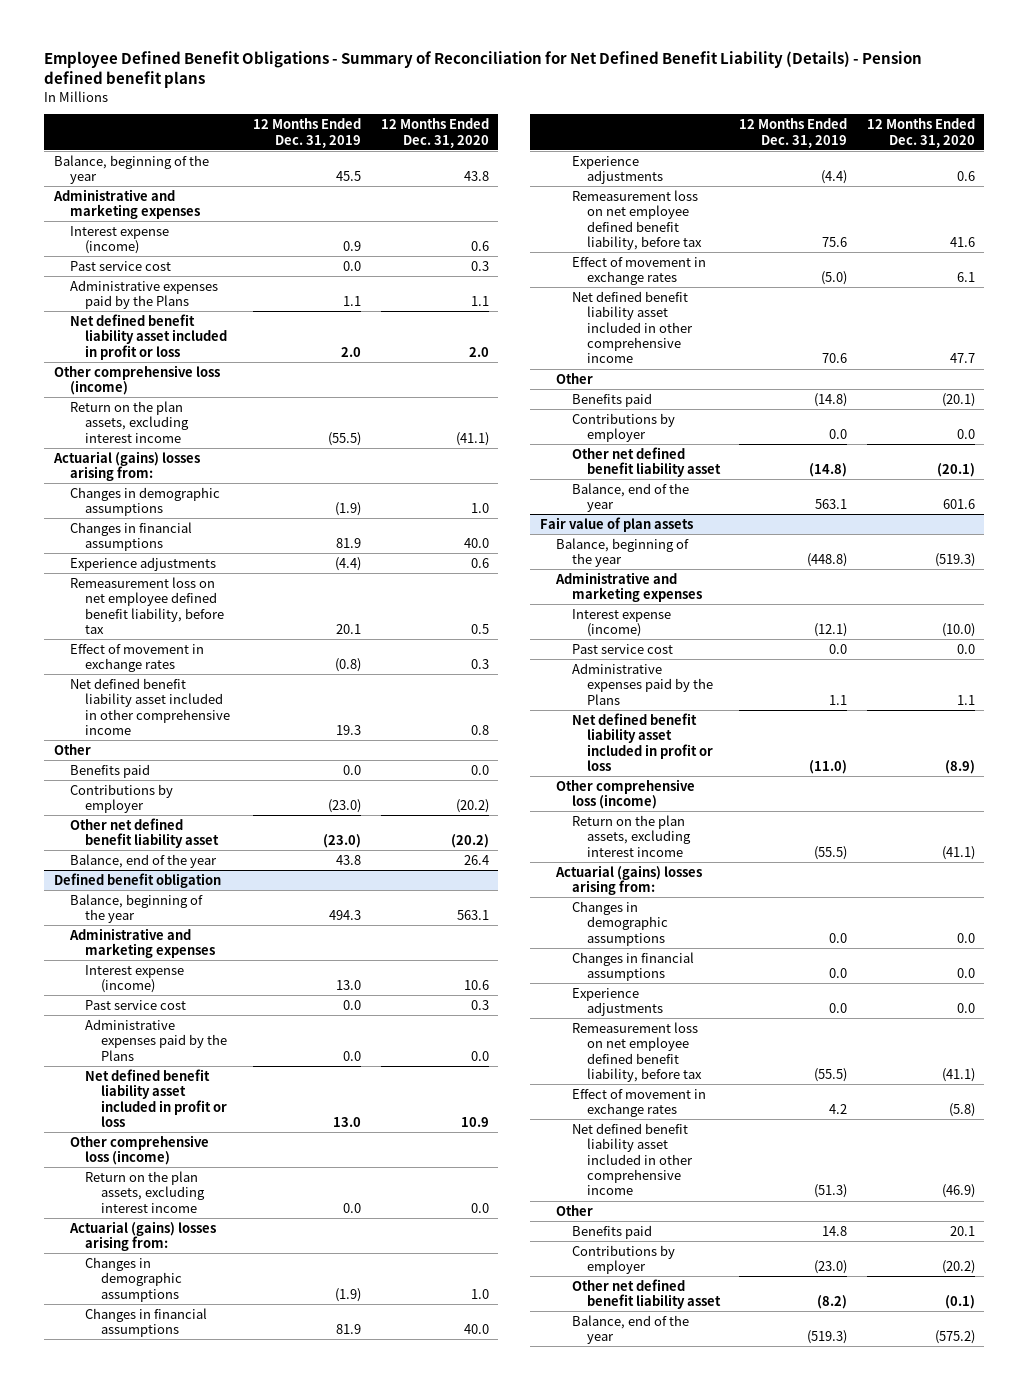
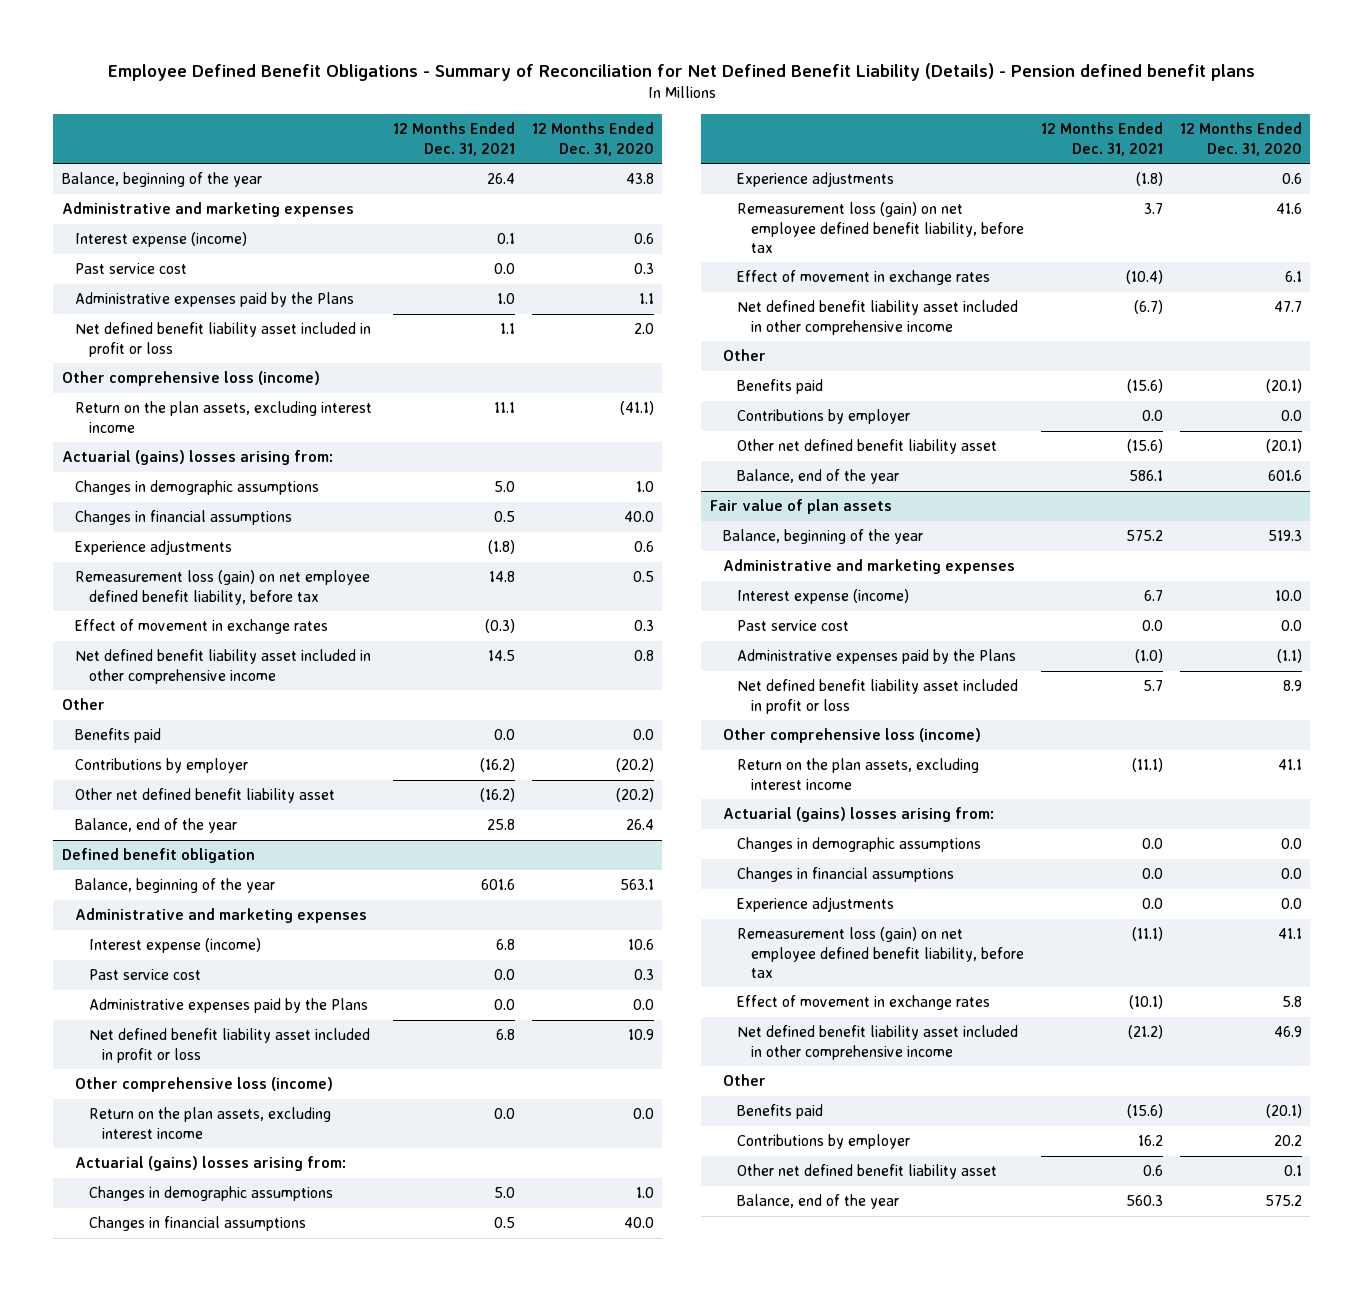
- | 12 Months Ended Dec. 31, 2019 | 12 Months Ended Dec. 31, 2020
+ | 12 Months Ended Dec. 31, 2021 | 12 Months Ended Dec. 31, 2020
- Remeasurement loss on net employee defined benefit liability, before tax | 20.1 | 0.5
+ Remeasurement loss (gain) on net employee defined benefit liability, before tax | 14.8 | 0.5
@ Defined benefit obligation
- Remeasurement loss on net employee defined benefit liability, before tax | 75.6 | 41.6
+ Remeasurement loss (gain) on net employee defined benefit liability, before tax | 3.7 | 41.6
@ Fair value of plan assets
- Balance, beginning of the year | (448.8) | (519.3)
+ Balance, beginning of the year | 575.2 | 519.3
- Interest expense (income) | (12.1) | (10.0)
+ Interest expense (income) | 6.7 | 10.0
- Administrative expenses paid by the Plans | 1.1 | 1.1
- Net defined benefit liability asset included in profit or loss | (11.0) | (8.9)
+ Administrative expenses paid by the Plans | (1.0) | (1.1)
+ Net defined benefit liability asset included in profit or loss | 5.7 | 8.9
- Return on the plan assets, excluding interest income | (55.5) | (41.1)
+ Return on the plan assets, excluding interest income | (11.1) | 41.1
- Remeasurement loss on net employee defined benefit liability, before tax | (55.5) | (41.1)
- Effect of movement in exchange rates | 4.2 | (5.8)
- Net defined benefit liability asset included in other comprehensive income | (51.3) | (46.9)
+ Remeasurement loss (gain) on net employee defined benefit liability, before tax | (11.1) | 41.1
+ Effect of movement in exchange rates | (10.1) | 5.8
+ Net defined benefit liability asset included in other comprehensive income | (21.2) | 46.9
- Benefits paid | 14.8 | 20.1
- Contributions by employer | (23.0) | (20.2)
- Other net defined benefit liability asset | (8.2) | (0.1)
- Balance, end of the year | (519.3) | (575.2)
+ Benefits paid | (15.6) | (20.1)
+ Contributions by employer | 16.2 | 20.2
+ Other net defined benefit liability asset | 0.6 | 0.1
+ Balance, end of the year | 560.3 | 575.2

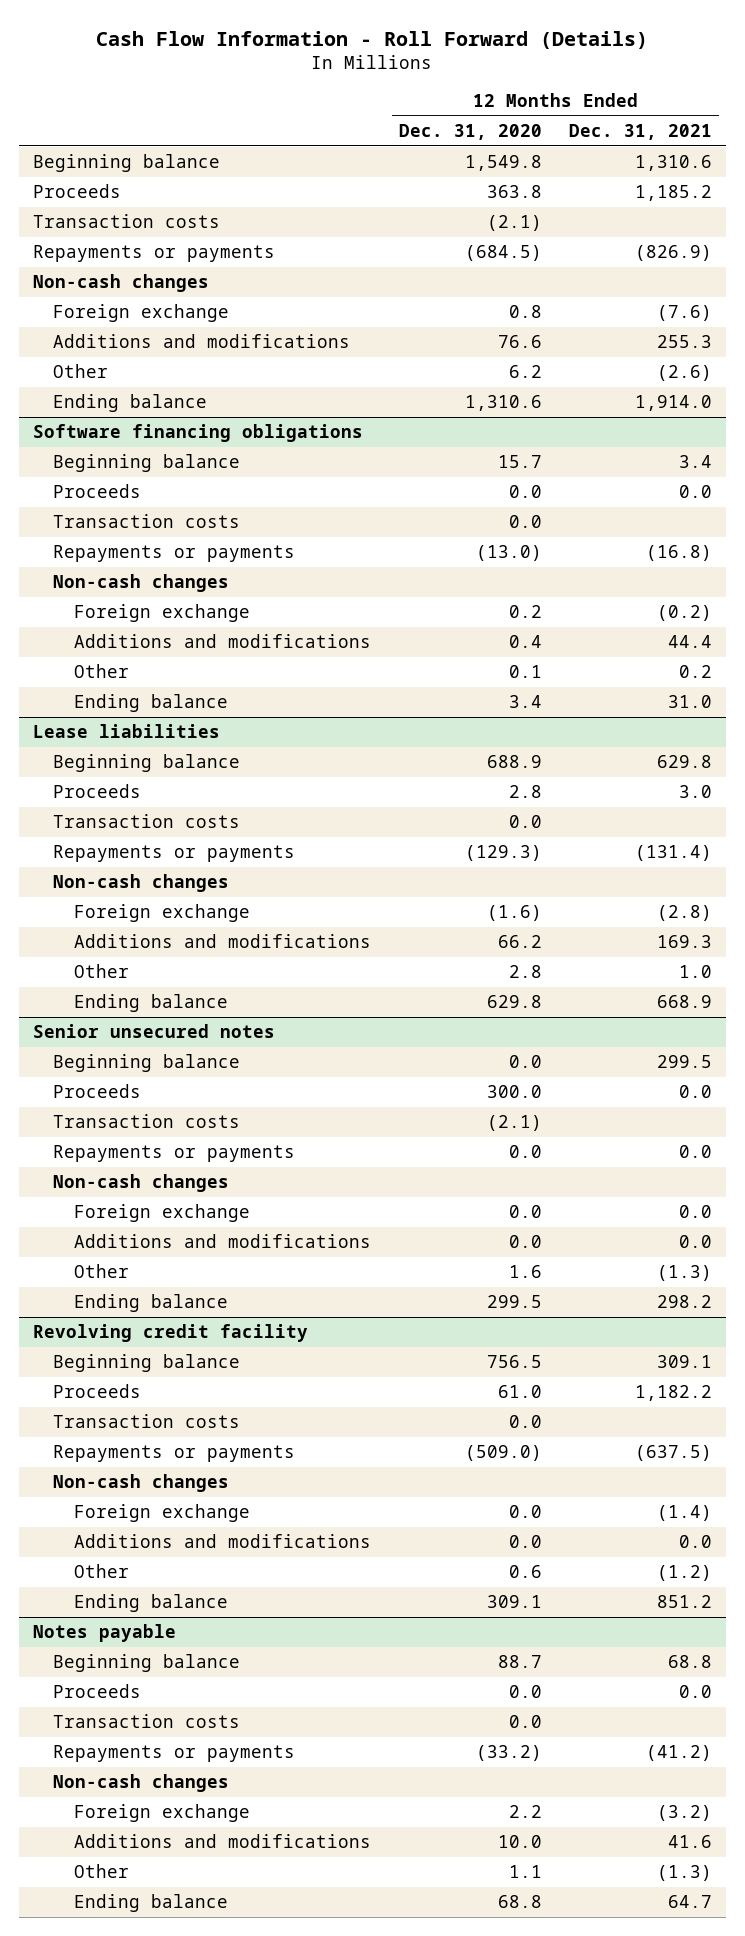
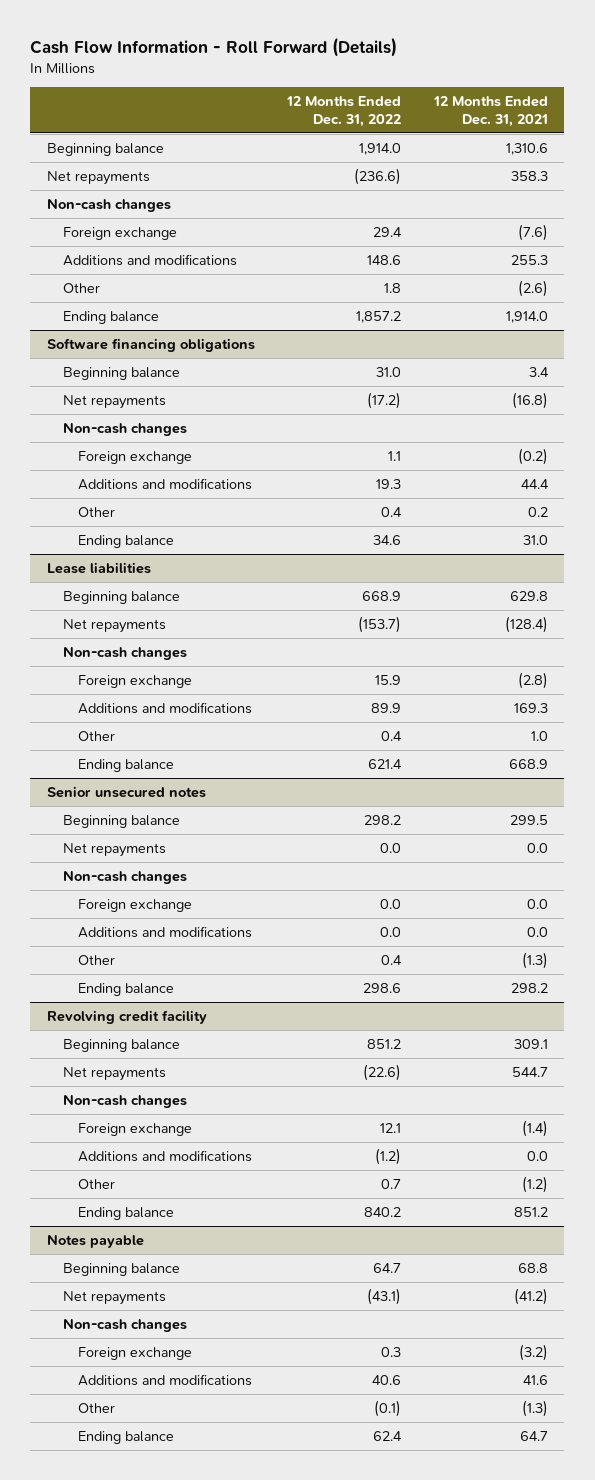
- | 12 Months Ended Dec. 31, 2020 | 12 Months Ended Dec. 31, 2021
+ | 12 Months Ended Dec. 31, 2022 | 12 Months Ended Dec. 31, 2021
- Proceeds | 363.8 | 1,185.2
- Transaction costs | (2.1) |
- Repayments or payments | (684.5) | (826.9)
+ Net repayments | (236.6) | 358.3
@ Software financing obligations
- Proceeds | 0.0 | 0.0
- Transaction costs | 0.0 |
- Repayments or payments | (13.0) | (16.8)
+ Net repayments | (17.2) | (16.8)
@ Lease liabilities
- Proceeds | 2.8 | 3.0
- Transaction costs | 0.0 |
- Repayments or payments | (129.3) | (131.4)
+ Net repayments | (153.7) | (128.4)
@ Senior unsecured notes
- Proceeds | 300.0 | 0.0
- Transaction costs | (2.1) |
- Repayments or payments | 0.0 | 0.0
+ Net repayments | 0.0 | 0.0
@ Revolving credit facility
- Proceeds | 61.0 | 1,182.2
- Transaction costs | 0.0 |
- Repayments or payments | (509.0) | (637.5)
+ Net repayments | (22.6) | 544.7
@ Notes payable
- Proceeds | 0.0 | 0.0
- Transaction costs | 0.0 |
- Repayments or payments | (33.2) | (41.2)
+ Net repayments | (43.1) | (41.2)

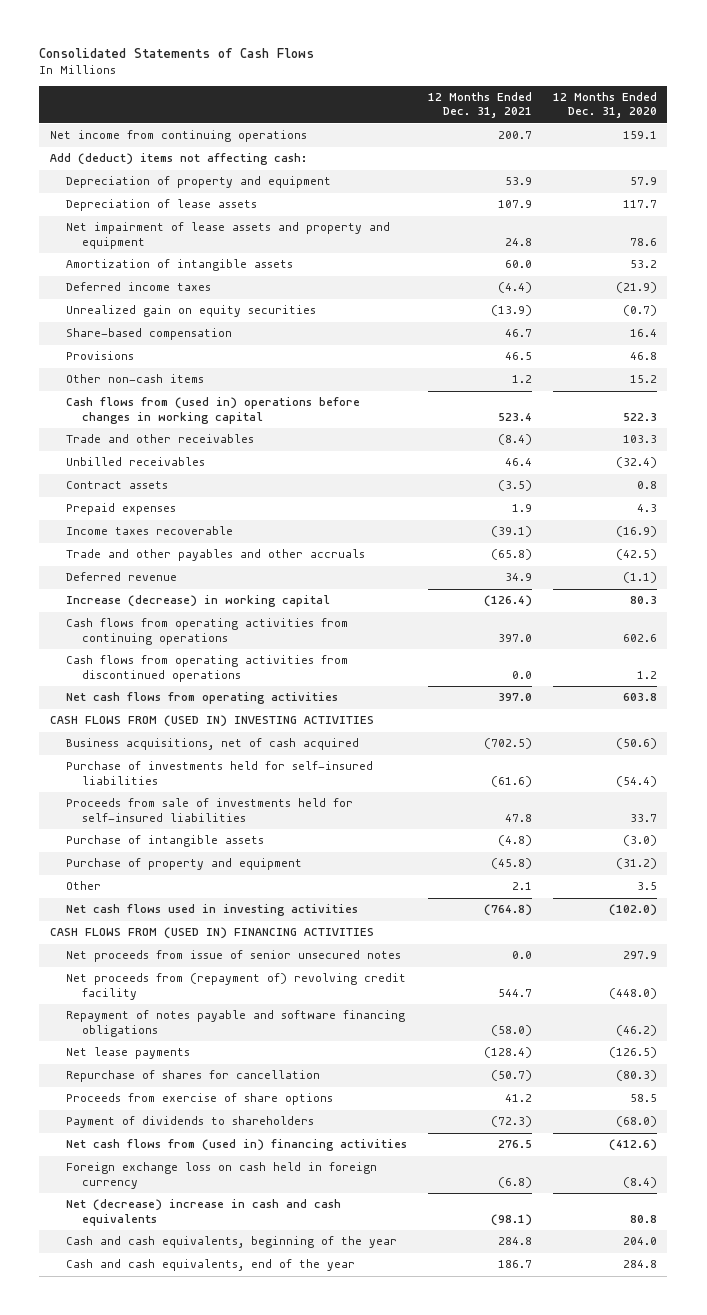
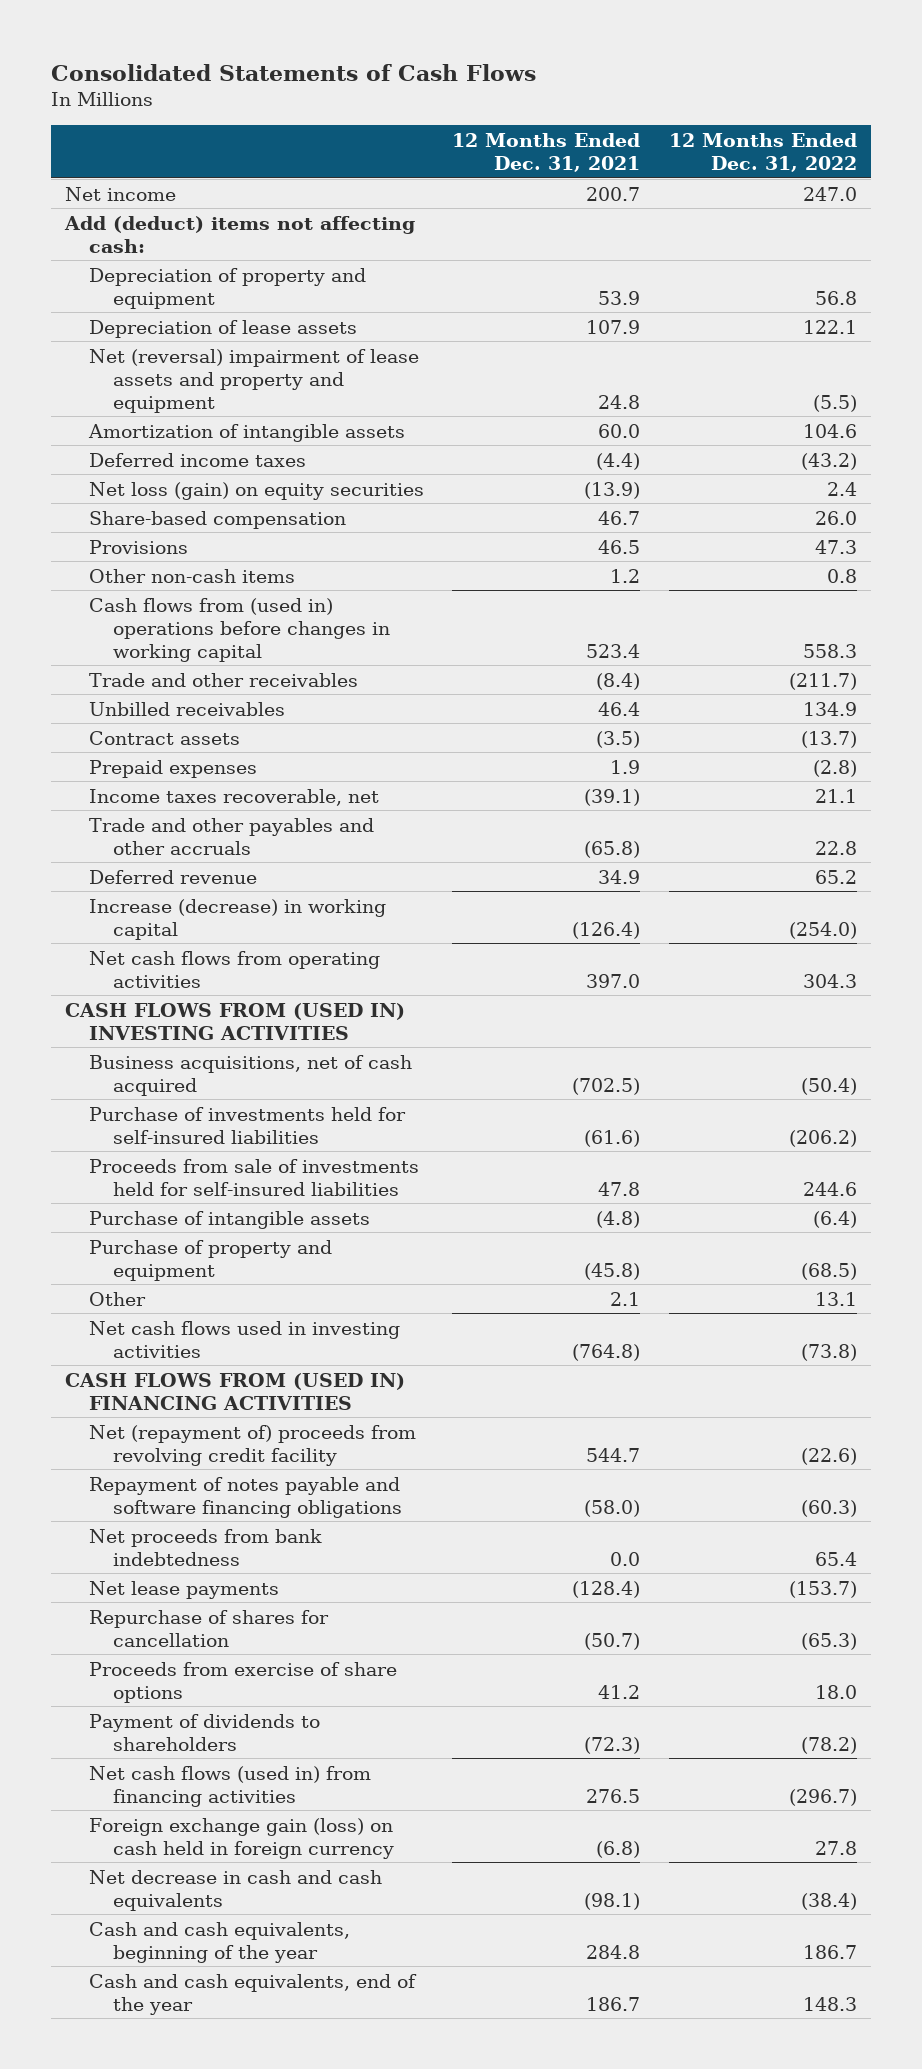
- | 12 Months Ended Dec. 31, 2021 | 12 Months Ended Dec. 31, 2020
+ | 12 Months Ended Dec. 31, 2021 | 12 Months Ended Dec. 31, 2022
- Net income from continuing operations | 200.7 | 159.1
+ Net income | 200.7 | 247.0
- Net impairment of lease assets and property and equipment | 24.8 | 78.6
+ Net (reversal) impairment of lease assets and property and equipment | 24.8 | (5.5)
- Unrealized gain on equity securities | (13.9) | (0.7)
+ Net loss (gain) on equity securities | (13.9) | 2.4
- Income taxes recoverable | (39.1) | (16.9)
+ Income taxes recoverable, net | (39.1) | 21.1
- Cash flows from operating activities from continuing operations | 397.0 | 602.6
- Cash flows from operating activities from discontinued operations | 0.0 | 1.2
- Net proceeds from issue of senior unsecured notes | 0.0 | 297.9
- Net proceeds from (repayment of) revolving credit facility | 544.7 | (448.0)
+ Net (repayment of) proceeds from revolving credit facility | 544.7 | (22.6)
+ Net proceeds from bank indebtedness | 0.0 | 65.4
- Net cash flows from (used in) financing activities | 276.5 | (412.6)
- Foreign exchange loss on cash held in foreign currency | (6.8) | (8.4)
- Net (decrease) increase in cash and cash equivalents | (98.1) | 80.8
+ Net cash flows (used in) from financing activities | 276.5 | (296.7)
+ Foreign exchange gain (loss) on cash held in foreign currency | (6.8) | 27.8
+ Net decrease in cash and cash equivalents | (98.1) | (38.4)

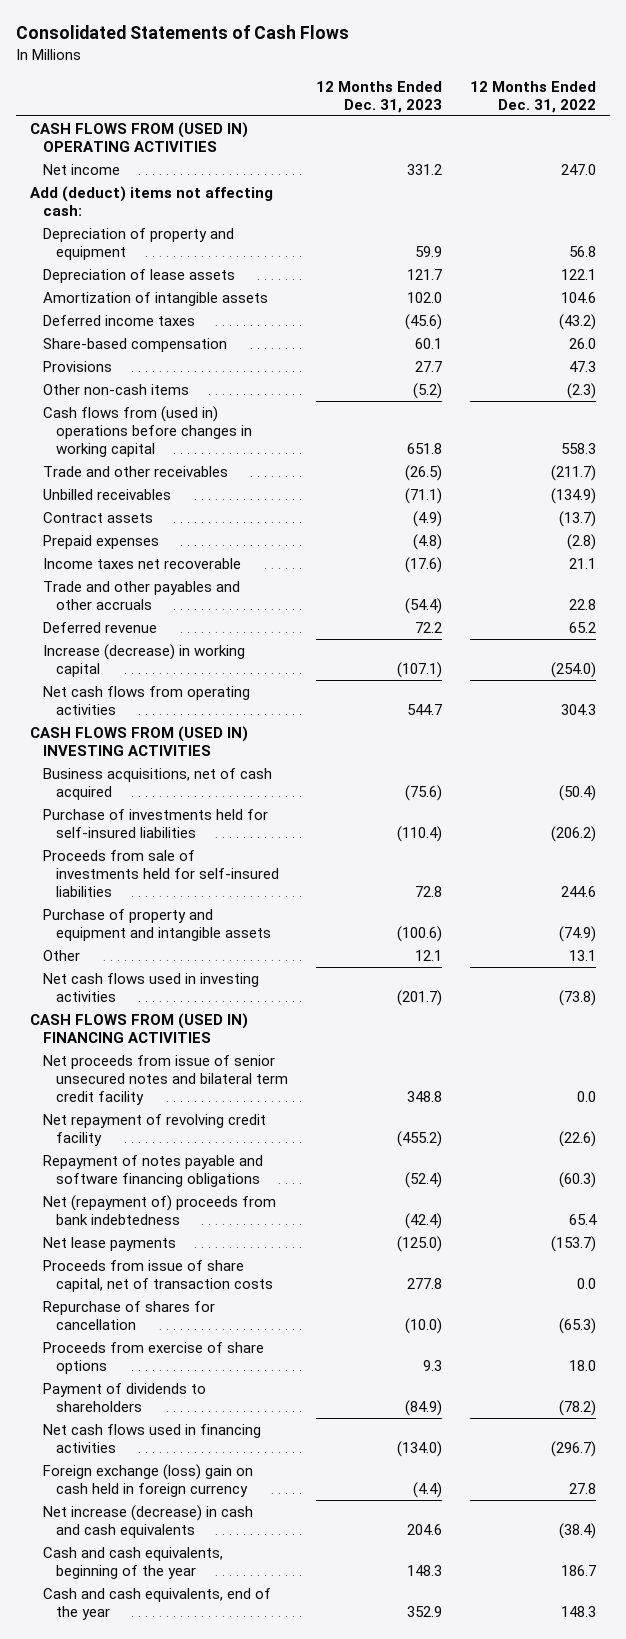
- | 12 Months Ended Dec. 31, 2021 | 12 Months Ended Dec. 31, 2022
+ | 12 Months Ended Dec. 31, 2023 | 12 Months Ended Dec. 31, 2022
+ CASH FLOWS FROM (USED IN) OPERATING ACTIVITIES
- Net (reversal) impairment of lease assets and property and equipment | 24.8 | (5.5)
- Net loss (gain) on equity securities | (13.9) | 2.4
- Other non-cash items | 1.2 | 0.8
+ Other non-cash items | (5.2) | (2.3)
- Unbilled receivables | 46.4 | 134.9
+ Unbilled receivables | (71.1) | (134.9)
- Income taxes recoverable, net | (39.1) | 21.1
+ Income taxes net recoverable | (17.6) | 21.1
- Purchase of intangible assets | (4.8) | (6.4)
- Purchase of property and equipment | (45.8) | (68.5)
+ Purchase of property and equipment and intangible assets | (100.6) | (74.9)
- Net (repayment of) proceeds from revolving credit facility | 544.7 | (22.6)
+ Net proceeds from issue of senior unsecured notes and bilateral term credit facility | 348.8 | 0.0
+ Net repayment of revolving credit facility | (455.2) | (22.6)
- Net proceeds from bank indebtedness | 0.0 | 65.4
+ Net (repayment of) proceeds from bank indebtedness | (42.4) | 65.4
+ Proceeds from issue of share capital, net of transaction costs | 277.8 | 0.0
- Net cash flows (used in) from financing activities | 276.5 | (296.7)
- Foreign exchange gain (loss) on cash held in foreign currency | (6.8) | 27.8
- Net decrease in cash and cash equivalents | (98.1) | (38.4)
+ Net cash flows used in financing activities | (134.0) | (296.7)
+ Foreign exchange (loss) gain on cash held in foreign currency | (4.4) | 27.8
+ Net increase (decrease) in cash and cash equivalents | 204.6 | (38.4)

